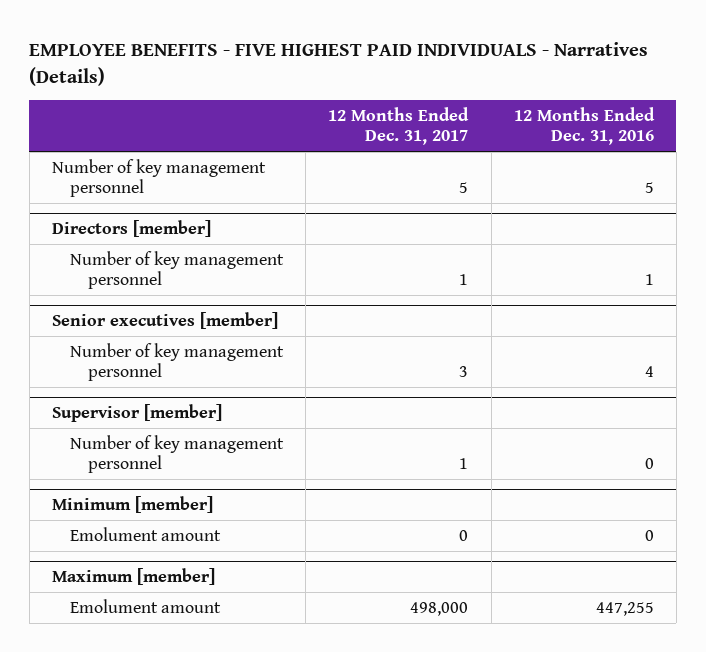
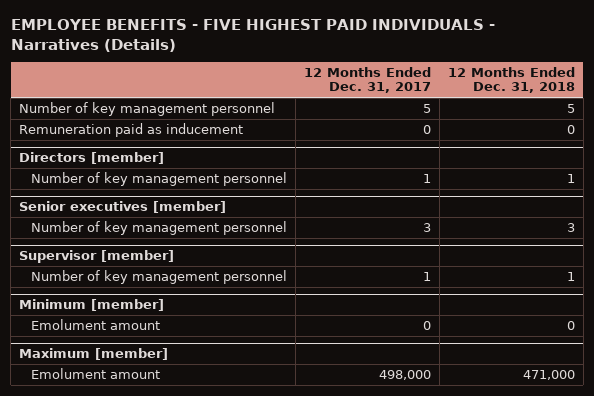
- | 12 Months Ended Dec. 31, 2017 | 12 Months Ended Dec. 31, 2016
+ | 12 Months Ended Dec. 31, 2017 | 12 Months Ended Dec. 31, 2018
+ Remuneration paid as inducement | 0 | 0

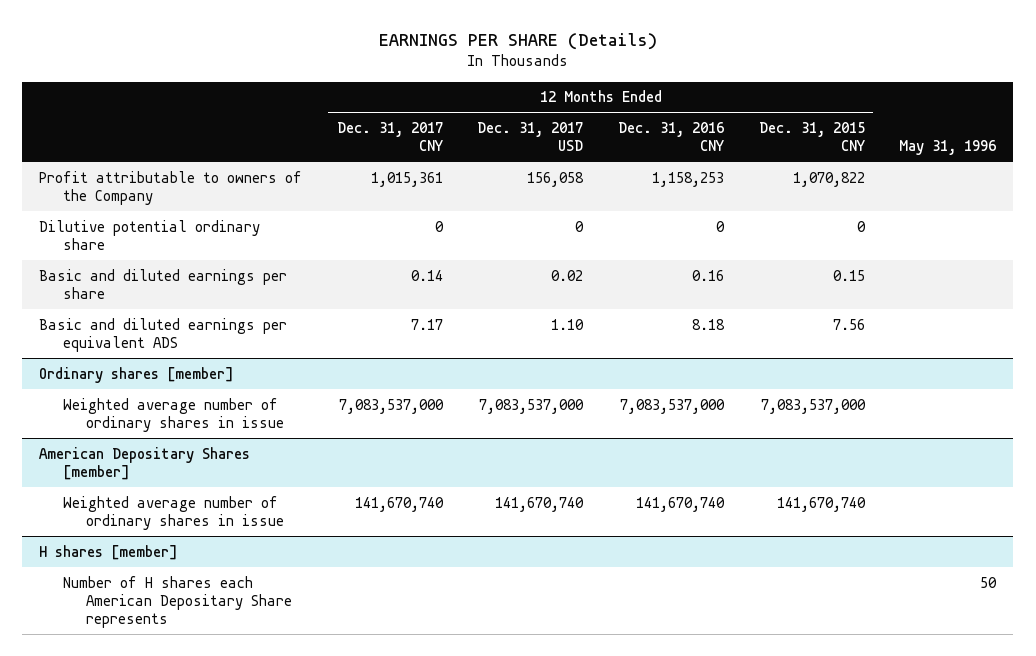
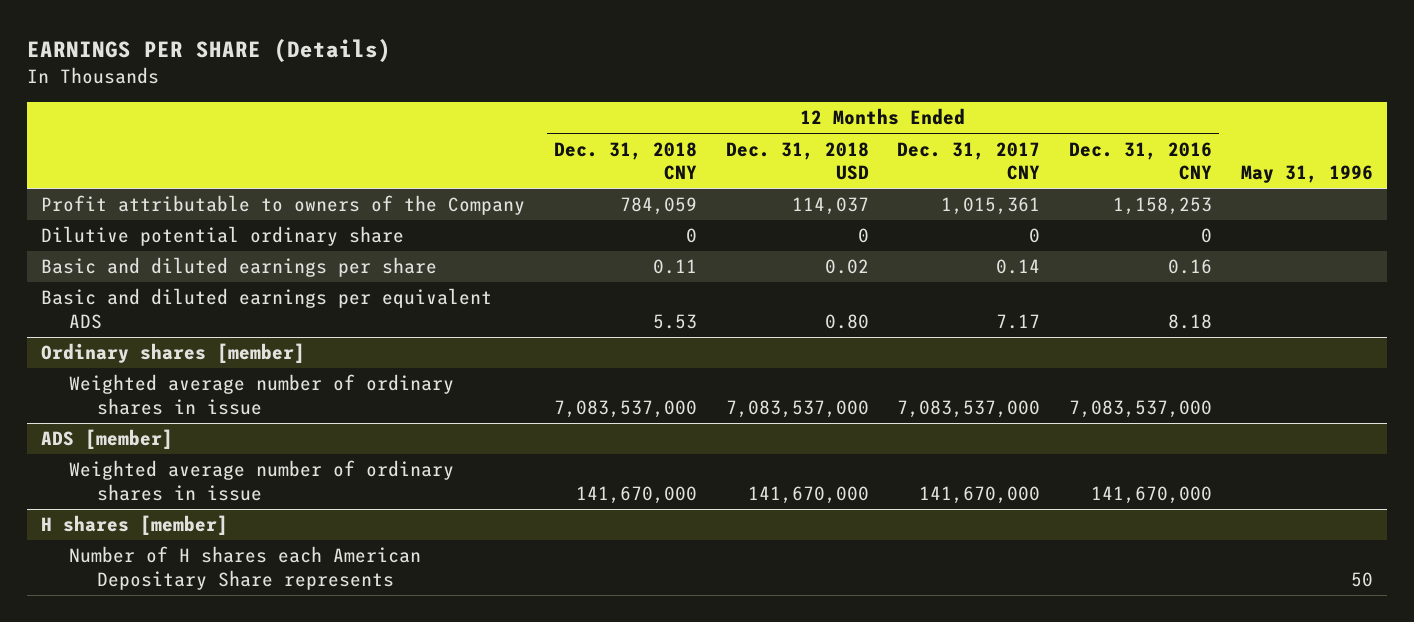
- | 12 Months Ended Dec. 31, 2017 CNY | 12 Months Ended Dec. 31, 2017 USD | 12 Months Ended Dec. 31, 2016 CNY | 12 Months Ended Dec. 31, 2015 CNY | May 31, 1996
+ | 12 Months Ended Dec. 31, 2018 CNY | 12 Months Ended Dec. 31, 2018 USD | 12 Months Ended Dec. 31, 2017 CNY | 12 Months Ended Dec. 31, 2016 CNY | May 31, 1996
- American Depositary Shares [member]
- Weighted average number of ordinary shares in issue | 141,670,740 | 141,670,740 | 141,670,740 | 141,670,740 |
+ ADS [member]
+ Weighted average number of ordinary shares in issue | 141,670,000 | 141,670,000 | 141,670,000 | 141,670,000 |

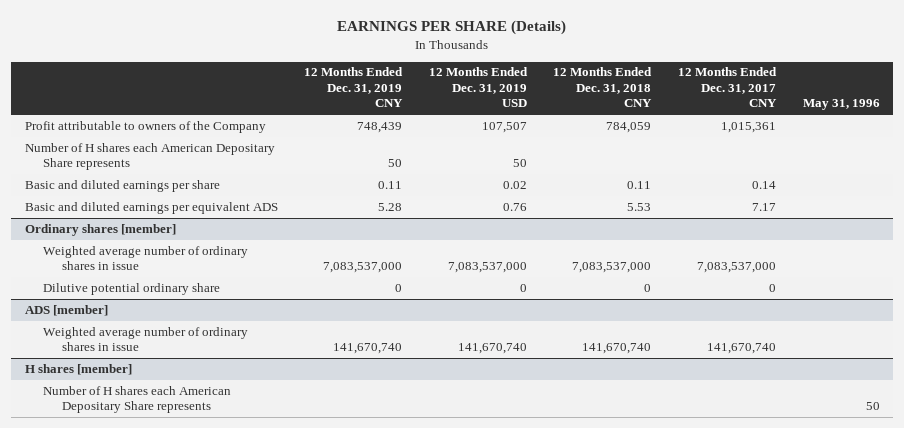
- | 12 Months Ended Dec. 31, 2018 CNY | 12 Months Ended Dec. 31, 2018 USD | 12 Months Ended Dec. 31, 2017 CNY | 12 Months Ended Dec. 31, 2016 CNY | May 31, 1996
+ | 12 Months Ended Dec. 31, 2019 CNY | 12 Months Ended Dec. 31, 2019 USD | 12 Months Ended Dec. 31, 2018 CNY | 12 Months Ended Dec. 31, 2017 CNY | May 31, 1996
- Dilutive potential ordinary share | 0 | 0 | 0 | 0 |
+ Number of H shares each American Depositary Share represents | 50 | 50 | | |
@ Ordinary shares [member]
+ Dilutive potential ordinary share | 0 | 0 | 0 | 0 |
@ ADS [member]
- Weighted average number of ordinary shares in issue | 141,670,000 | 141,670,000 | 141,670,000 | 141,670,000 |
+ Weighted average number of ordinary shares in issue | 141,670,740 | 141,670,740 | 141,670,740 | 141,670,740 |

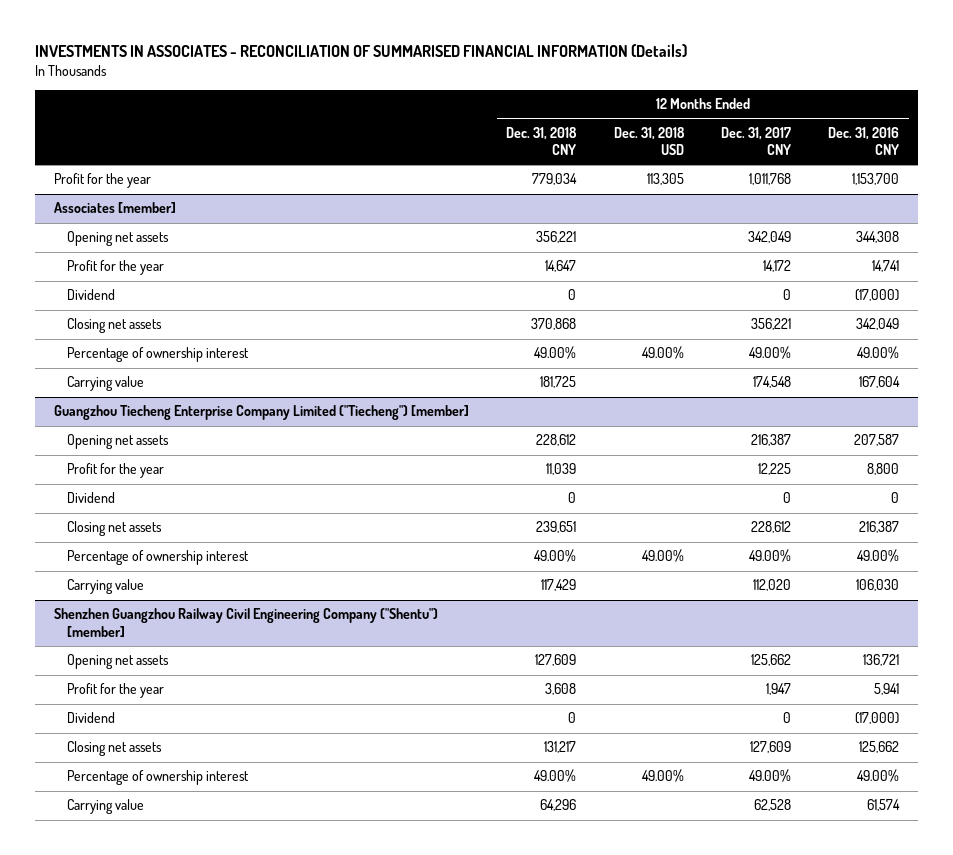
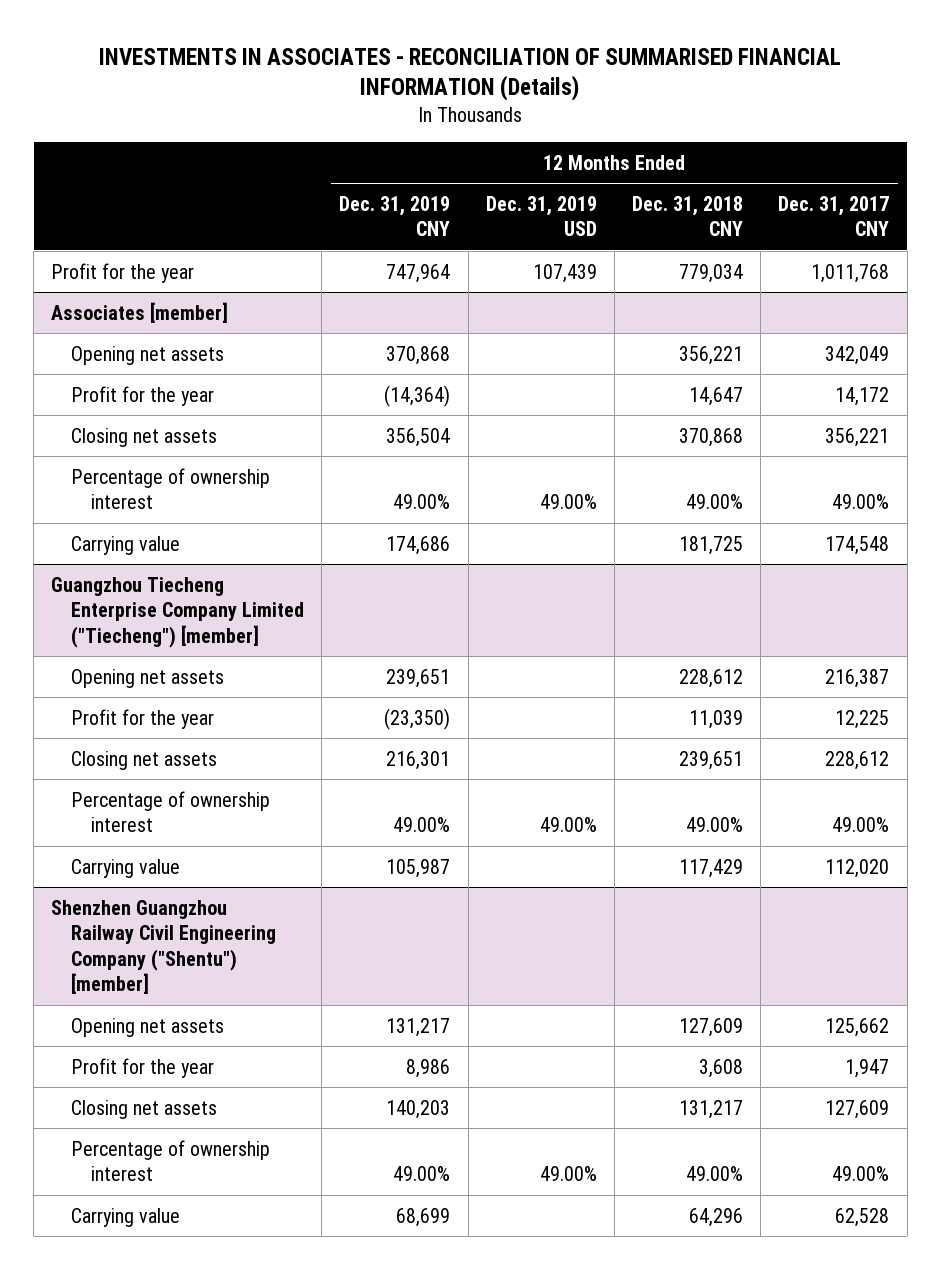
- | 12 Months Ended Dec. 31, 2018 CNY | 12 Months Ended Dec. 31, 2018 USD | 12 Months Ended Dec. 31, 2017 CNY | 12 Months Ended Dec. 31, 2016 CNY
+ | 12 Months Ended Dec. 31, 2019 CNY | 12 Months Ended Dec. 31, 2019 USD | 12 Months Ended Dec. 31, 2018 CNY | 12 Months Ended Dec. 31, 2017 CNY
@ Associates [member]
- Dividend | 0 | | 0 | (17,000)
@ Guangzhou Tiecheng Enterprise Company Limited ("Tiecheng") [member]
- Dividend | 0 | | 0 | 0
@ Shenzhen Guangzhou Railway Civil Engineering Company ("Shentu") [member]
- Dividend | 0 | | 0 | (17,000)

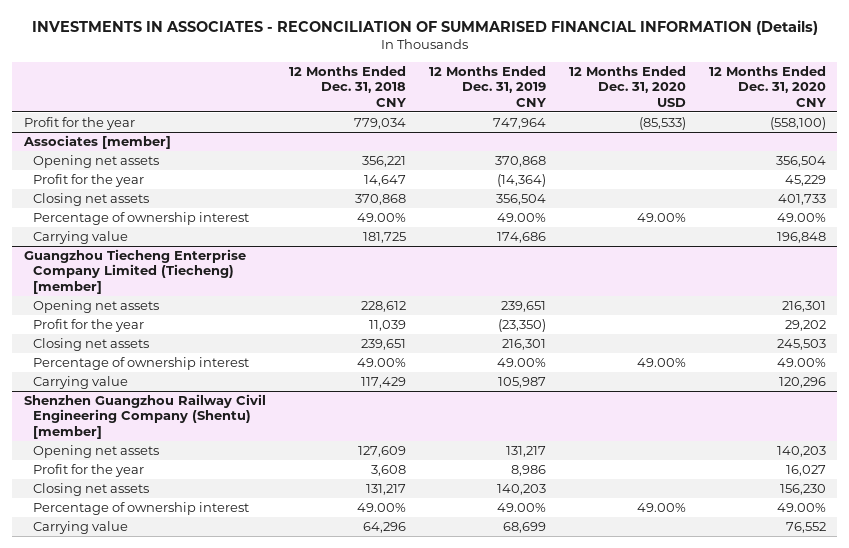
- | 12 Months Ended Dec. 31, 2019 CNY | 12 Months Ended Dec. 31, 2019 USD | 12 Months Ended Dec. 31, 2018 CNY | 12 Months Ended Dec. 31, 2017 CNY
+ | 12 Months Ended Dec. 31, 2018 CNY | 12 Months Ended Dec. 31, 2019 CNY | 12 Months Ended Dec. 31, 2020 USD | 12 Months Ended Dec. 31, 2020 CNY
- Guangzhou Tiecheng Enterprise Company Limited ("Tiecheng") [member]
+ Guangzhou Tiecheng Enterprise Company Limited (Tiecheng) [member]
- Shenzhen Guangzhou Railway Civil Engineering Company ("Shentu") [member]
+ Shenzhen Guangzhou Railway Civil Engineering Company (Shentu) [member]

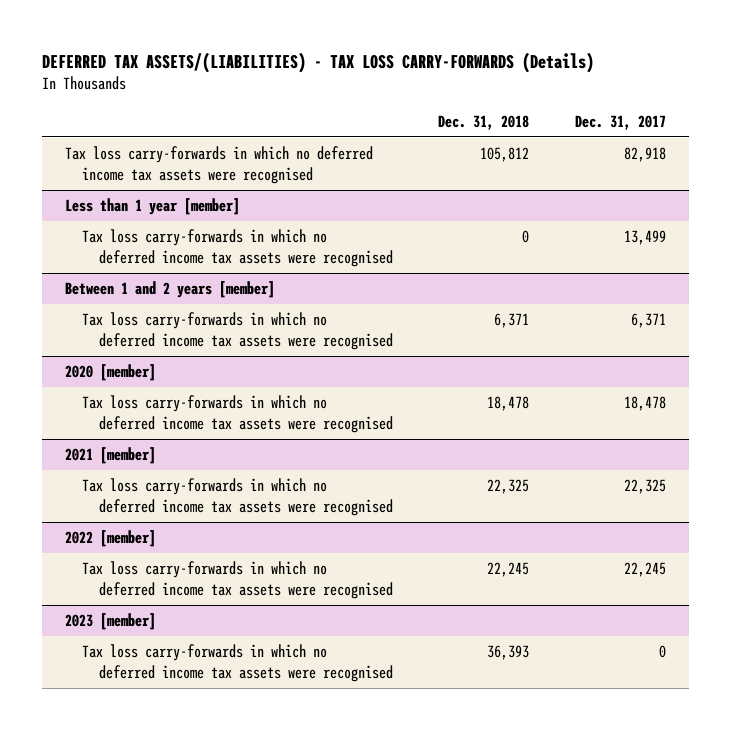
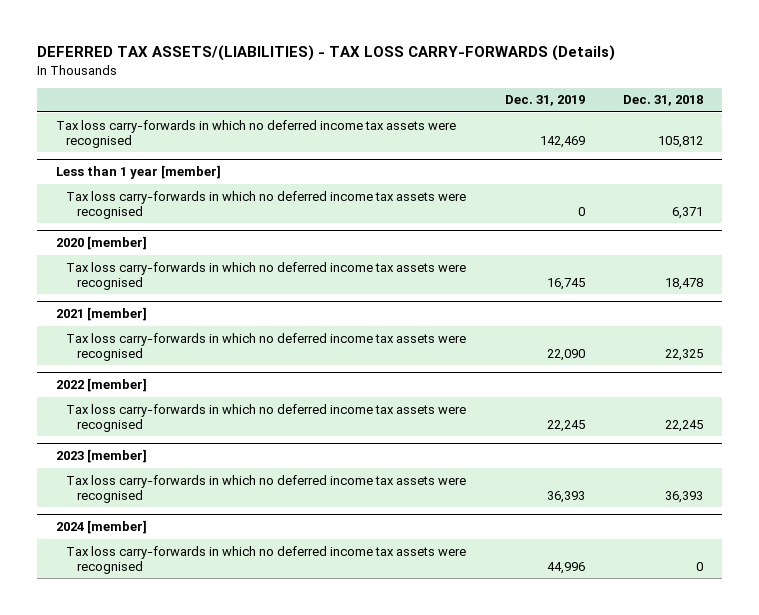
- | Dec. 31, 2018 | Dec. 31, 2017
+ | Dec. 31, 2019 | Dec. 31, 2018
@ Less than 1 year [member]
- Tax loss carry-forwards in which no deferred income tax assets were recognised | 0 | 13,499
- Between 1 and 2 years [member]
+ 2024 [member]
+ Tax loss carry-forwards in which no deferred income tax assets were recognised | 44,996 | 0

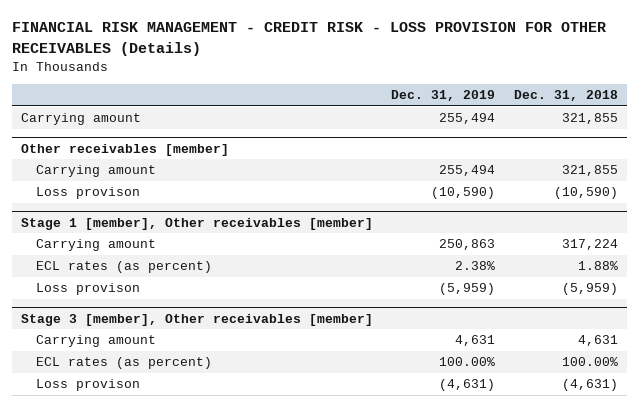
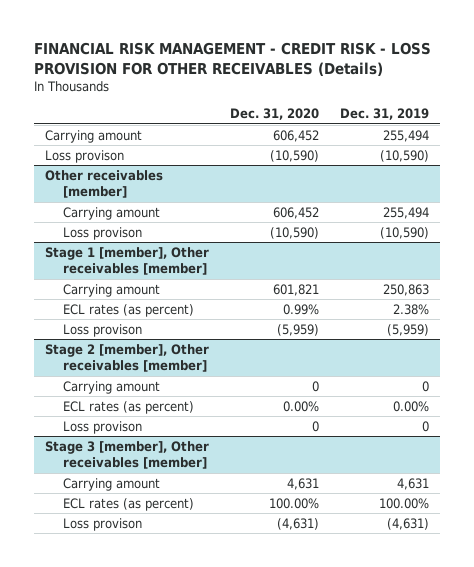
- | Dec. 31, 2019 | Dec. 31, 2018
+ | Dec. 31, 2020 | Dec. 31, 2019
+ Loss provison | (10,590) | (10,590)
+ Stage 2 [member], Other receivables [member]
+ Carrying amount | 0 | 0
+ ECL rates (as percent) | 0.00% | 0.00%
+ Loss provison | 0 | 0

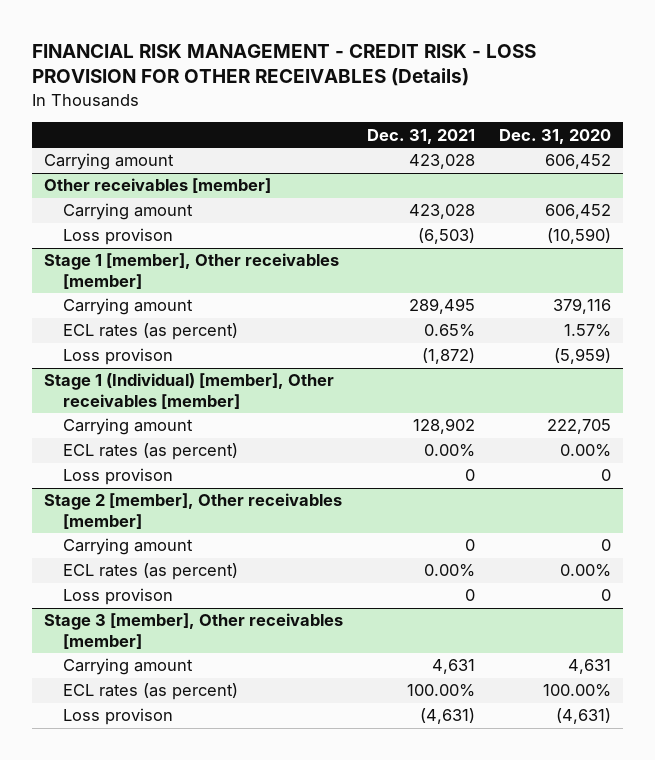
- | Dec. 31, 2020 | Dec. 31, 2019
+ | Dec. 31, 2021 | Dec. 31, 2020
- Loss provison | (10,590) | (10,590)
@ Stage 1 [member], Other receivables [member]
- Carrying amount | 601,821 | 250,863
- ECL rates (as percent) | 0.99% | 2.38%
+ Carrying amount | 289,495 | 379,116
+ ECL rates (as percent) | 0.65% | 1.57%
+ Stage 1 (Individual) [member], Other receivables [member]
+ Carrying amount | 128,902 | 222,705
+ ECL rates (as percent) | 0.00% | 0.00%
+ Loss provison | 0 | 0

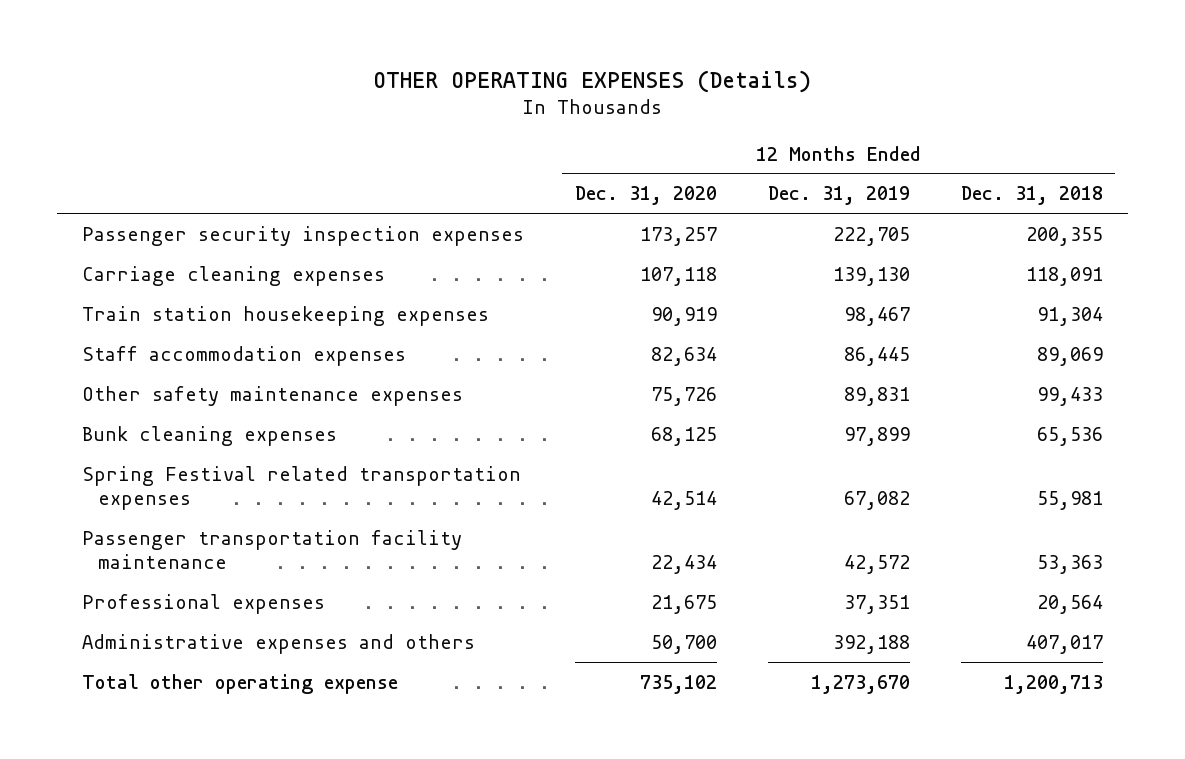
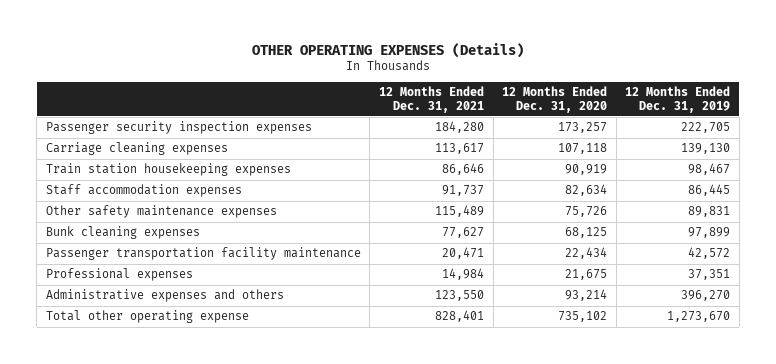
- | 12 Months Ended Dec. 31, 2020 | 12 Months Ended Dec. 31, 2019 | 12 Months Ended Dec. 31, 2018
+ | 12 Months Ended Dec. 31, 2021 | 12 Months Ended Dec. 31, 2020 | 12 Months Ended Dec. 31, 2019
- Spring Festival related transportation expenses | 42,514 | 67,082 | 55,981
- Administrative expenses and others | 50,700 | 392,188 | 407,017
+ Administrative expenses and others | 123,550 | 93,214 | 396,270

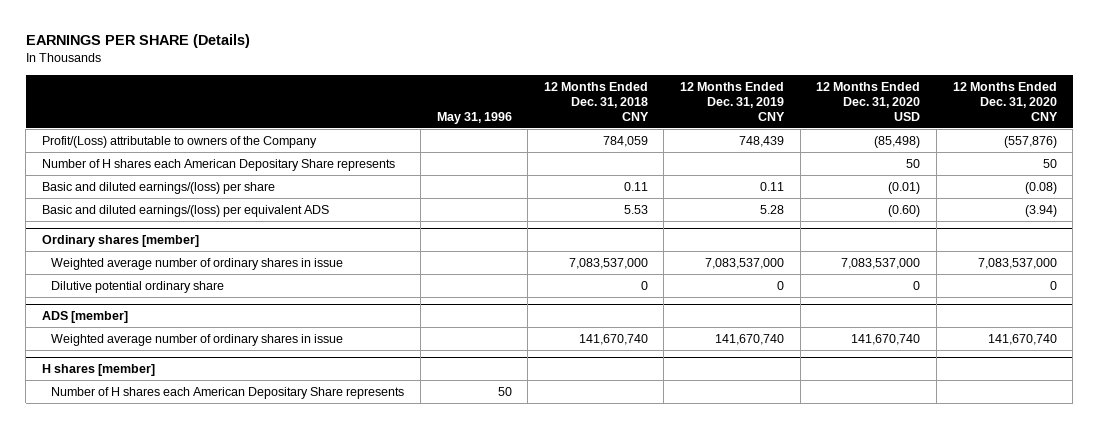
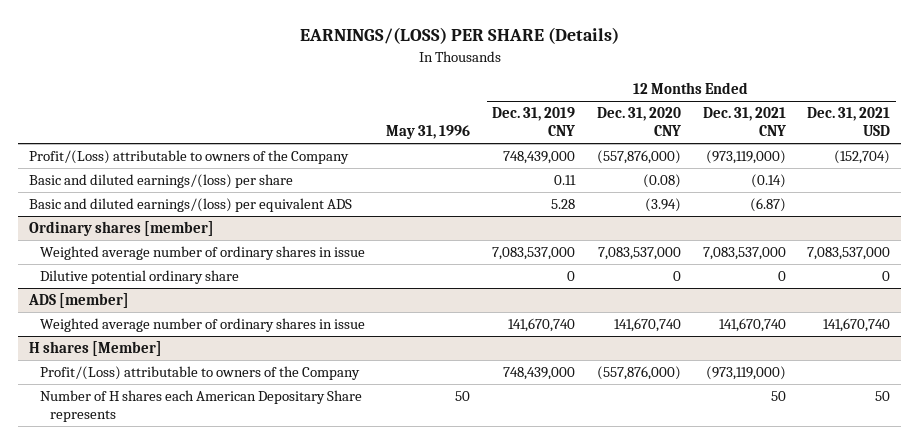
- EARNINGS PER SHARE (Details)
+ EARNINGS/(LOSS) PER SHARE (Details)
- | May 31, 1996 | 12 Months Ended Dec. 31, 2018 CNY | 12 Months Ended Dec. 31, 2019 CNY | 12 Months Ended Dec. 31, 2020 USD | 12 Months Ended Dec. 31, 2020 CNY
+ | May 31, 1996 | 12 Months Ended Dec. 31, 2019 CNY | 12 Months Ended Dec. 31, 2020 CNY | 12 Months Ended Dec. 31, 2021 CNY | 12 Months Ended Dec. 31, 2021 USD
- Profit/(Loss) attributable to owners of the Company | | 784,059 | 748,439 | (85,498) | (557,876)
- Number of H shares each American Depositary Share represents | | | | 50 | 50
+ Profit/(Loss) attributable to owners of the Company | | 748,439,000 | (557,876,000) | (973,119,000) | (152,704)
- H shares [member]
+ H shares [Member]
+ Profit/(Loss) attributable to owners of the Company | | 748,439,000 | (557,876,000) | (973,119,000) |

